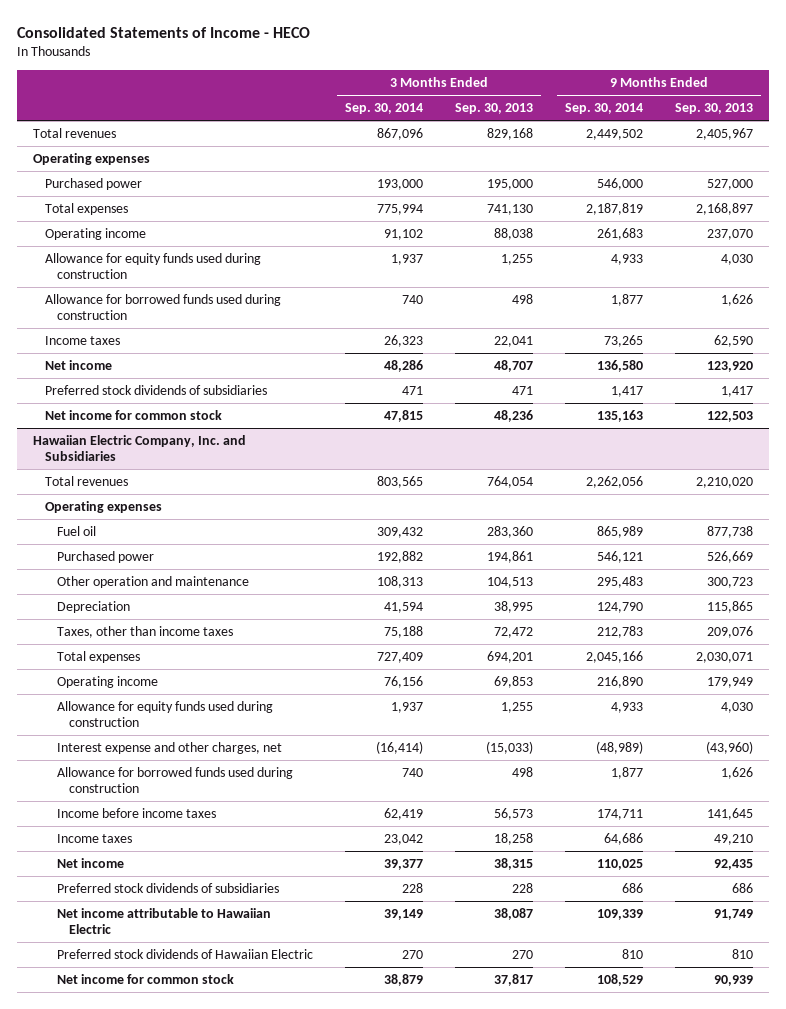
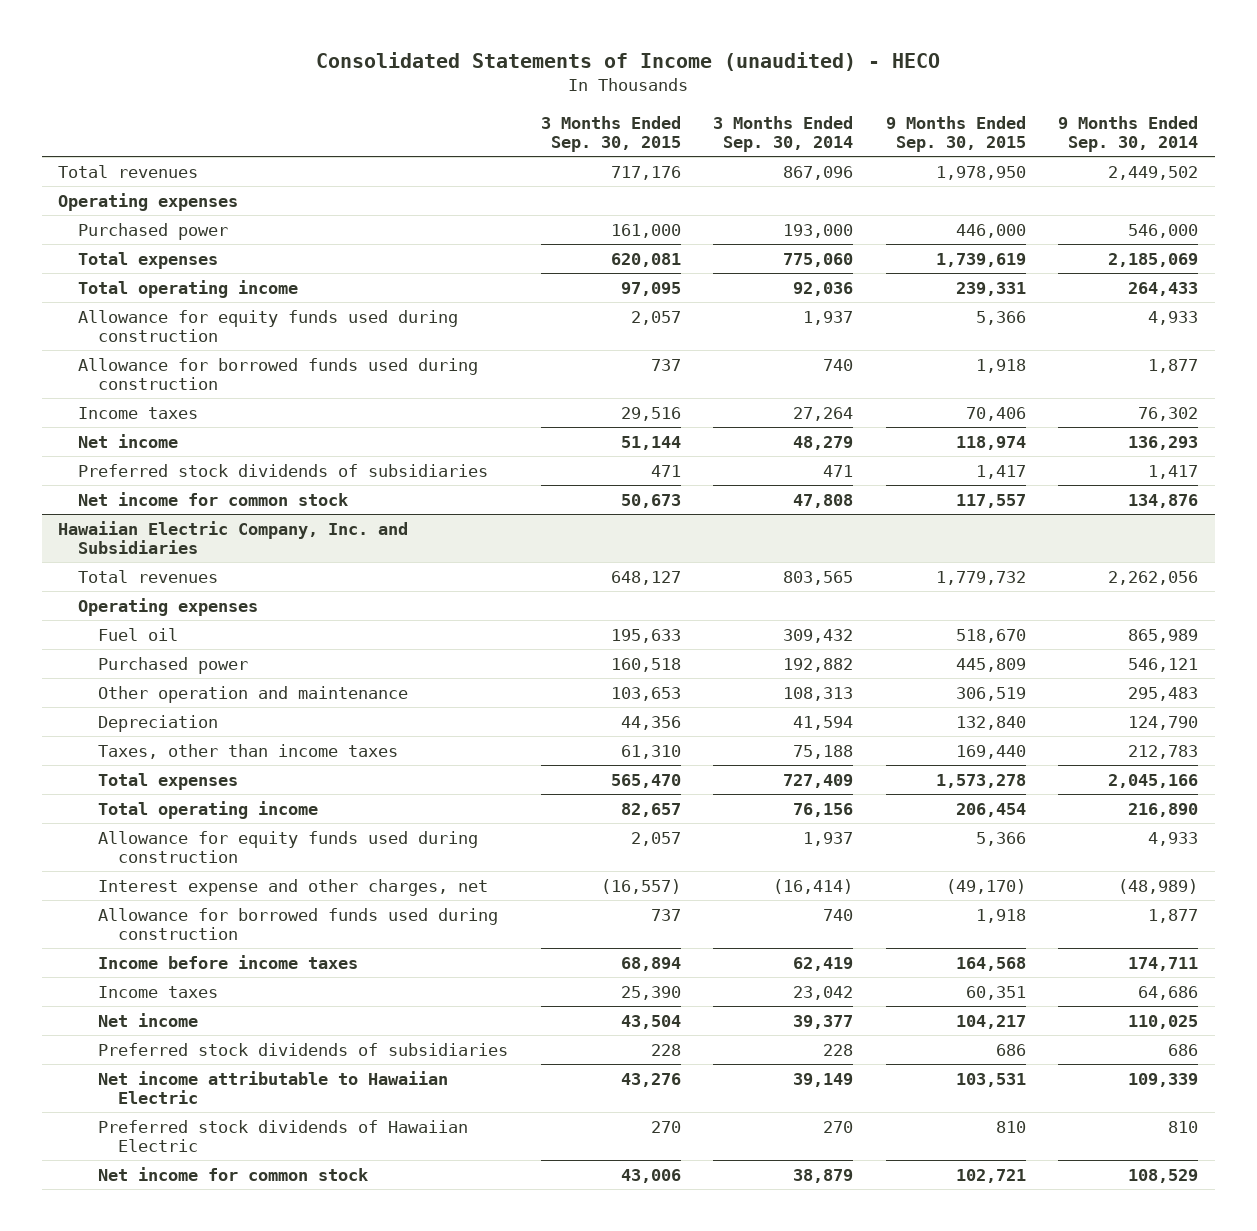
- Consolidated Statements of Income - HECO
+ Consolidated Statements of Income (unaudited) - HECO
- | 3 Months Ended Sep. 30, 2014 | 3 Months Ended Sep. 30, 2013 | 9 Months Ended Sep. 30, 2014 | 9 Months Ended Sep. 30, 2013
+ | 3 Months Ended Sep. 30, 2015 | 3 Months Ended Sep. 30, 2014 | 9 Months Ended Sep. 30, 2015 | 9 Months Ended Sep. 30, 2014
- Total expenses | 775,994 | 741,130 | 2,187,819 | 2,168,897
- Operating income | 91,102 | 88,038 | 261,683 | 237,070
+ Total expenses | 620,081 | 775,060 | 1,739,619 | 2,185,069
+ Total operating income | 97,095 | 92,036 | 239,331 | 264,433
- Income taxes | 26,323 | 22,041 | 73,265 | 62,590
- Net income | 48,286 | 48,707 | 136,580 | 123,920
+ Income taxes | 29,516 | 27,264 | 70,406 | 76,302
+ Net income | 51,144 | 48,279 | 118,974 | 136,293
- Net income for common stock | 47,815 | 48,236 | 135,163 | 122,503
+ Net income for common stock | 50,673 | 47,808 | 117,557 | 134,876
@ Hawaiian Electric Company, Inc. and Subsidiaries
- Operating income | 76,156 | 69,853 | 216,890 | 179,949
+ Total operating income | 82,657 | 76,156 | 206,454 | 216,890

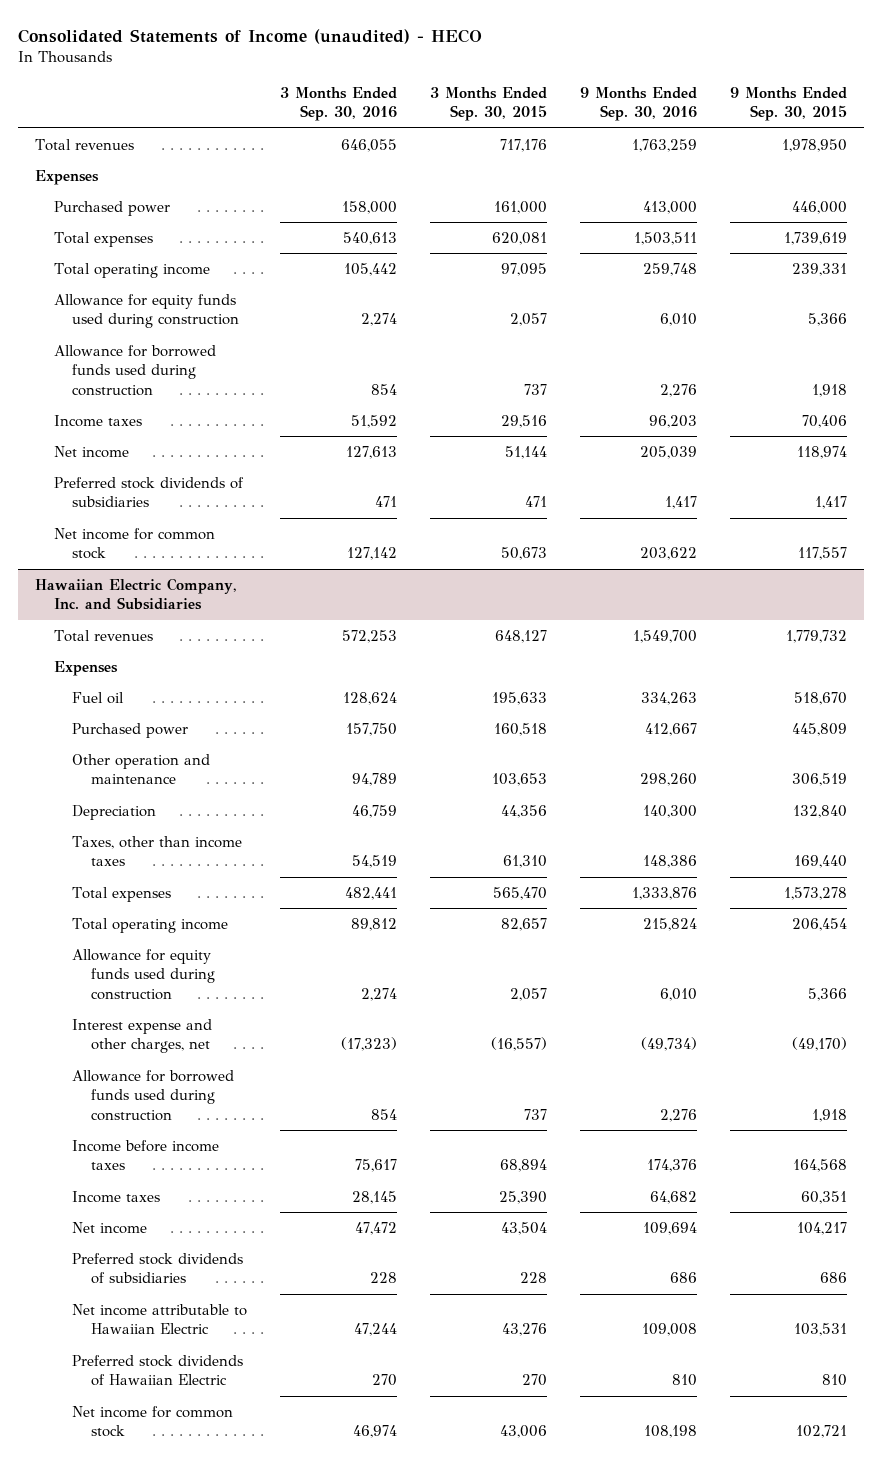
- | 3 Months Ended Sep. 30, 2015 | 3 Months Ended Sep. 30, 2014 | 9 Months Ended Sep. 30, 2015 | 9 Months Ended Sep. 30, 2014
+ | 3 Months Ended Sep. 30, 2016 | 3 Months Ended Sep. 30, 2015 | 9 Months Ended Sep. 30, 2016 | 9 Months Ended Sep. 30, 2015
- Operating expenses
+ Expenses
@ Hawaiian Electric Company, Inc. and Subsidiaries
- Operating expenses
+ Expenses

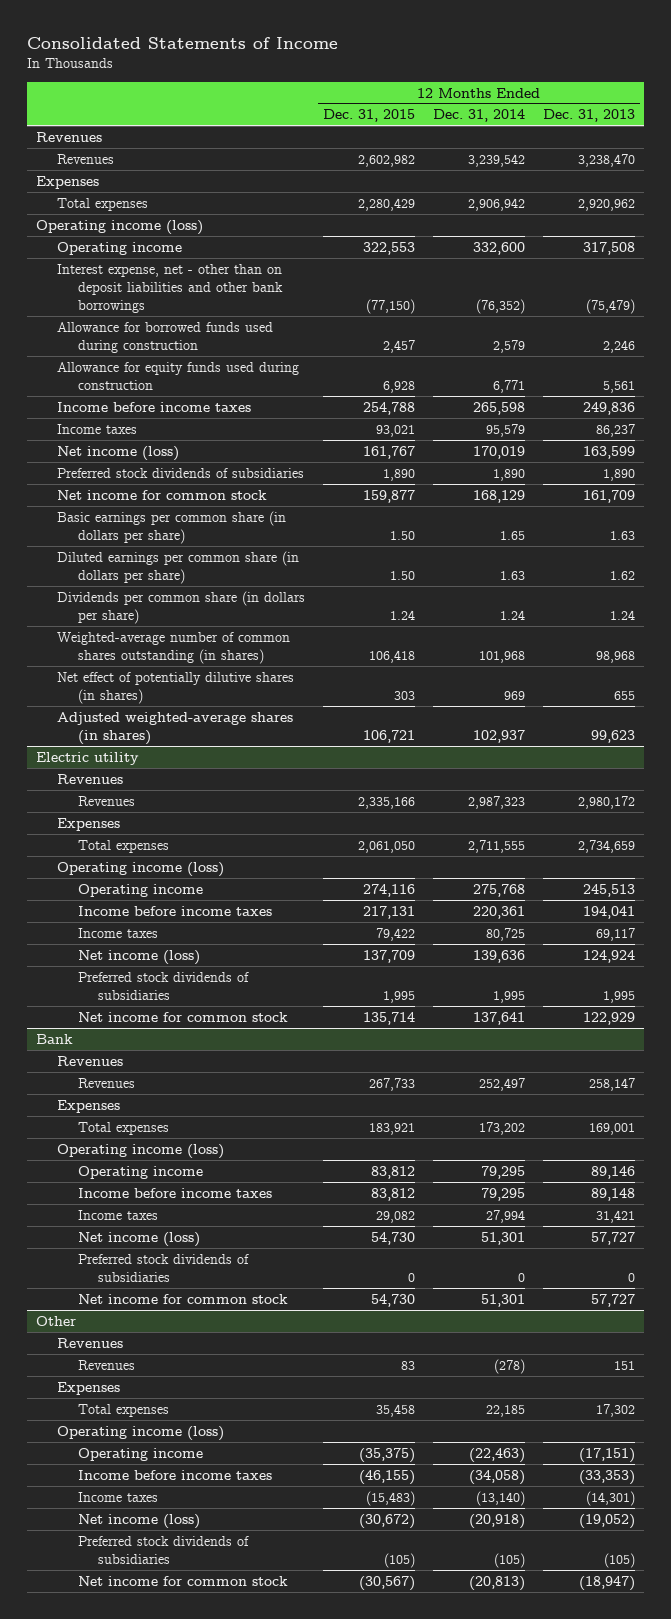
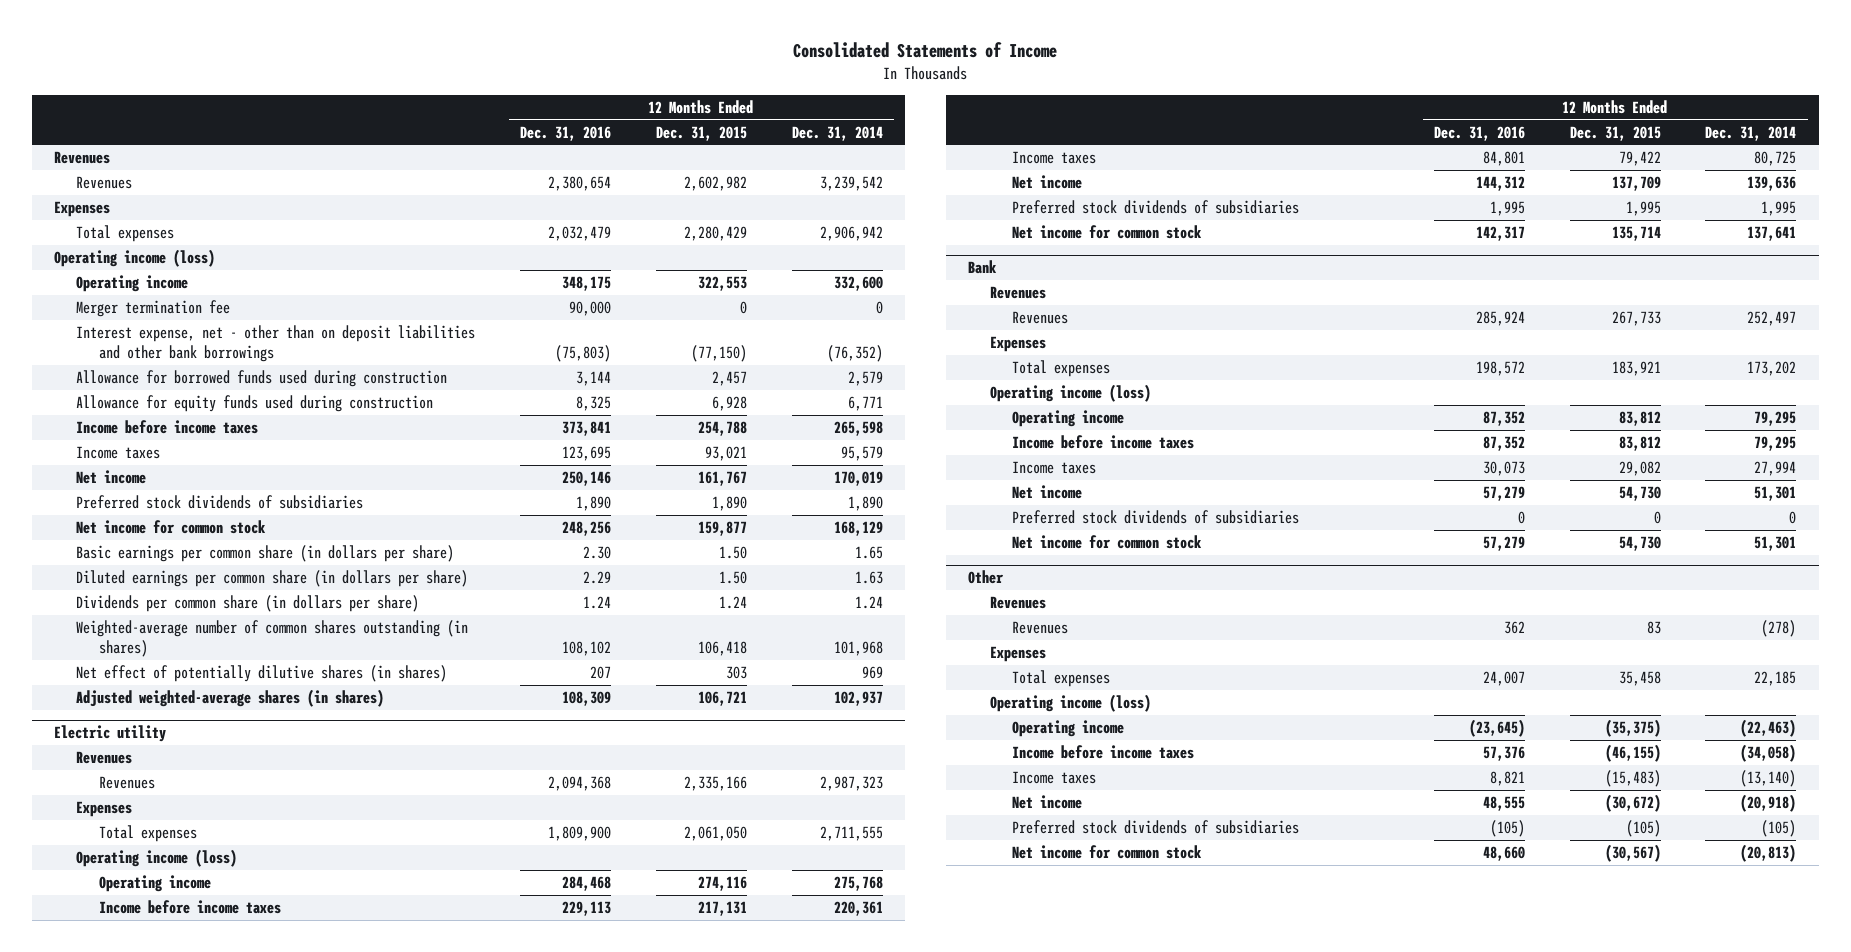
- | 12 Months Ended Dec. 31, 2015 | 12 Months Ended Dec. 31, 2014 | 12 Months Ended Dec. 31, 2013
+ | 12 Months Ended Dec. 31, 2016 | 12 Months Ended Dec. 31, 2015 | 12 Months Ended Dec. 31, 2014
+ Merger termination fee | 90,000 | 0 | 0
- Net income (loss) | 161,767 | 170,019 | 163,599
+ Net income | 250,146 | 161,767 | 170,019
@ Electric utility
- Net income (loss) | 137,709 | 139,636 | 124,924
+ Net income | 144,312 | 137,709 | 139,636
@ Bank
- Net income (loss) | 54,730 | 51,301 | 57,727
+ Net income | 57,279 | 54,730 | 51,301
@ Other
- Net income (loss) | (30,672) | (20,918) | (19,052)
+ Net income | 48,555 | (30,672) | (20,918)

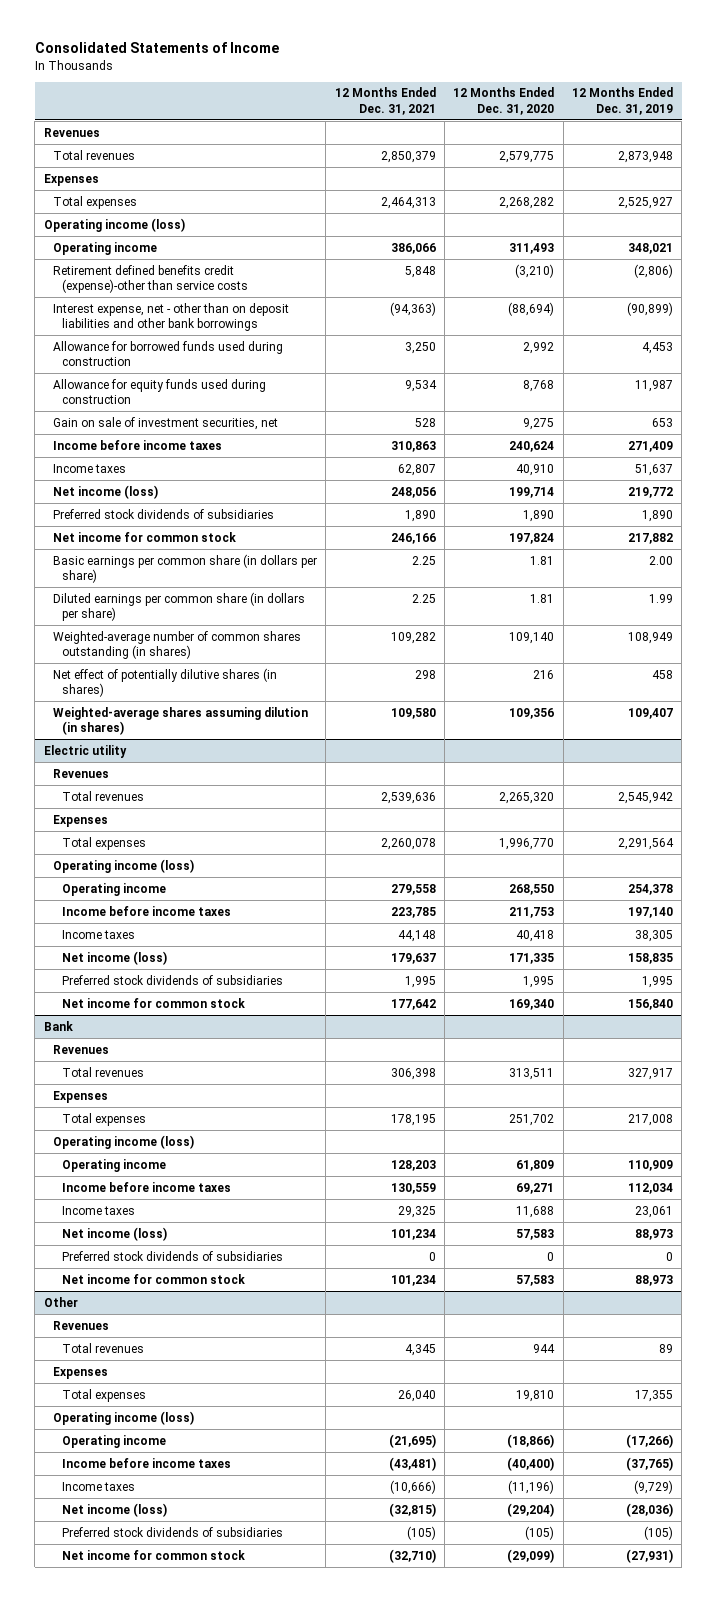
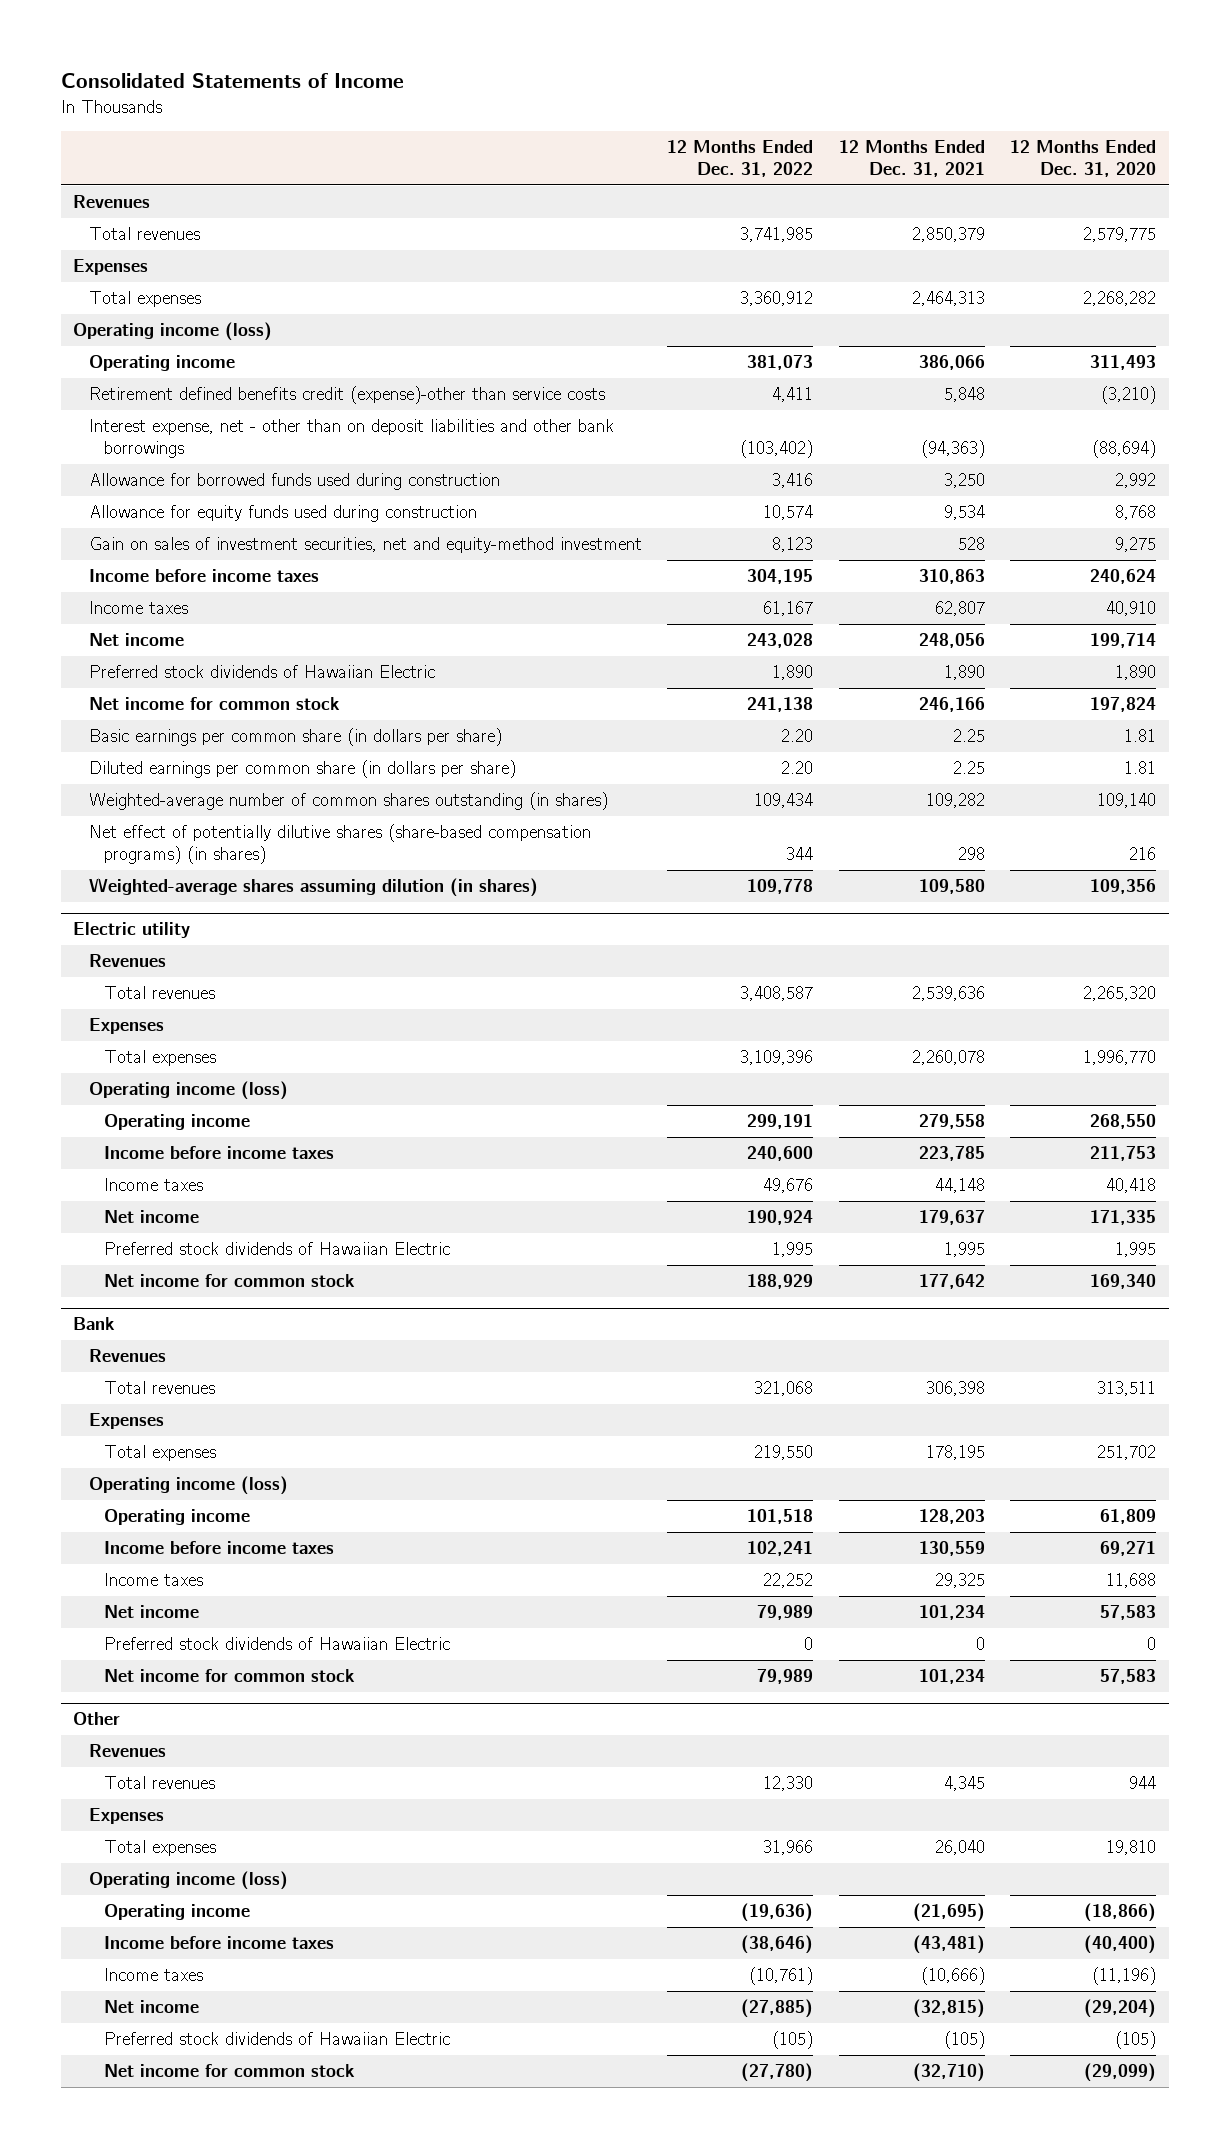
- | 12 Months Ended Dec. 31, 2021 | 12 Months Ended Dec. 31, 2020 | 12 Months Ended Dec. 31, 2019
+ | 12 Months Ended Dec. 31, 2022 | 12 Months Ended Dec. 31, 2021 | 12 Months Ended Dec. 31, 2020
- Gain on sale of investment securities, net | 528 | 9,275 | 653
+ Gain on sales of investment securities, net and equity-method investment | 8,123 | 528 | 9,275
- Net income (loss) | 248,056 | 199,714 | 219,772
- Preferred stock dividends of subsidiaries | 1,890 | 1,890 | 1,890
+ Net income | 243,028 | 248,056 | 199,714
+ Preferred stock dividends of Hawaiian Electric | 1,890 | 1,890 | 1,890
- Net effect of potentially dilutive shares (in shares) | 298 | 216 | 458
+ Net effect of potentially dilutive shares (share-based compensation programs) (in shares) | 344 | 298 | 216
@ Electric utility
- Net income (loss) | 179,637 | 171,335 | 158,835
- Preferred stock dividends of subsidiaries | 1,995 | 1,995 | 1,995
+ Net income | 190,924 | 179,637 | 171,335
+ Preferred stock dividends of Hawaiian Electric | 1,995 | 1,995 | 1,995
@ Bank
- Net income (loss) | 101,234 | 57,583 | 88,973
- Preferred stock dividends of subsidiaries | 0 | 0 | 0
+ Net income | 79,989 | 101,234 | 57,583
+ Preferred stock dividends of Hawaiian Electric | 0 | 0 | 0
@ Other
- Net income (loss) | (32,815) | (29,204) | (28,036)
- Preferred stock dividends of subsidiaries | (105) | (105) | (105)
+ Net income | (27,885) | (32,815) | (29,204)
+ Preferred stock dividends of Hawaiian Electric | (105) | (105) | (105)

